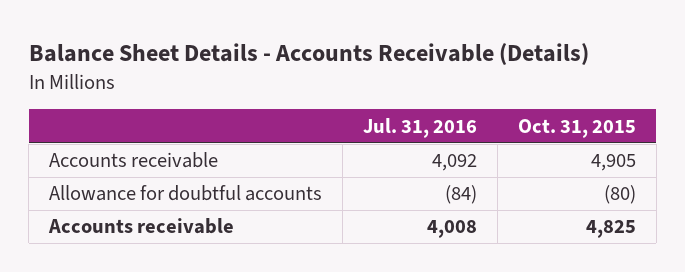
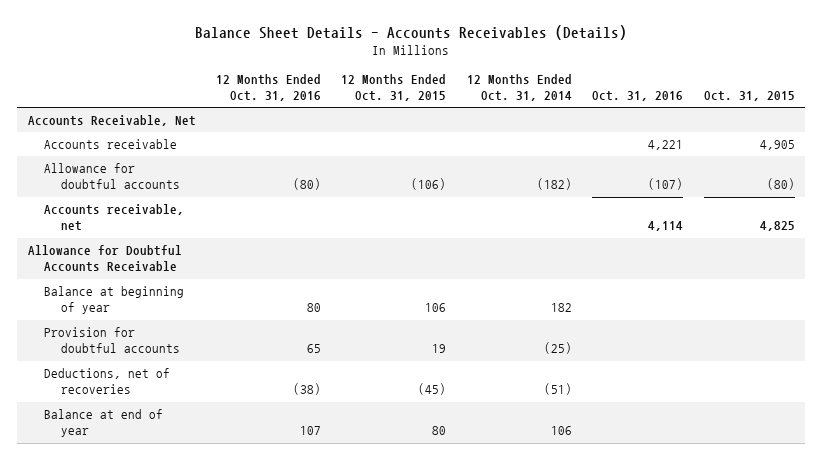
- Balance Sheet Details - Accounts Receivable (Details)
+ Balance Sheet Details - Accounts Receivables (Details)
- | Jul. 31, 2016 | Oct. 31, 2015
+ | 12 Months Ended Oct. 31, 2016 | 12 Months Ended Oct. 31, 2015 | 12 Months Ended Oct. 31, 2014 | Oct. 31, 2016 | Oct. 31, 2015
+ Accounts Receivable, Net
- Accounts receivable | 4,008 | 4,825
+ Accounts receivable, net | | | | 4,114 | 4,825
+ Allowance for Doubtful Accounts Receivable
+ Balance at beginning of year | 80 | 106 | 182 | |
+ Provision for doubtful accounts | 65 | 19 | (25) | |
+ Deductions, net of recoveries | (38) | (45) | (51) | |
+ Balance at end of year | 107 | 80 | 106 | |

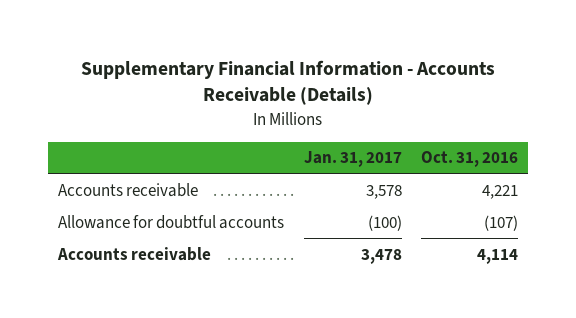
- Balance Sheet Details - Accounts Receivables (Details)
+ Supplementary Financial Information - Accounts Receivable (Details)
- | 12 Months Ended Oct. 31, 2016 | 12 Months Ended Oct. 31, 2015 | 12 Months Ended Oct. 31, 2014 | Oct. 31, 2016 | Oct. 31, 2015
+ | Jan. 31, 2017 | Oct. 31, 2016
- Accounts Receivable, Net
- Accounts receivable, net | | | | 4,114 | 4,825
- Allowance for Doubtful Accounts Receivable
- Balance at beginning of year | 80 | 106 | 182 | |
- Provision for doubtful accounts | 65 | 19 | (25) | |
- Deductions, net of recoveries | (38) | (45) | (51) | |
- Balance at end of year | 107 | 80 | 106 | |
+ Accounts receivable | 3,478 | 4,114

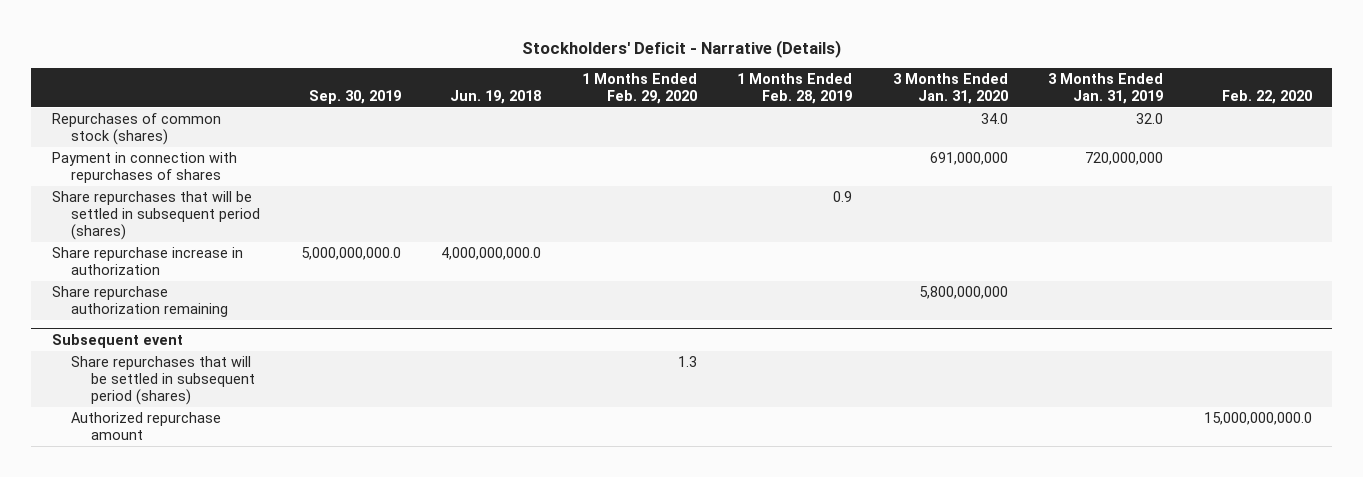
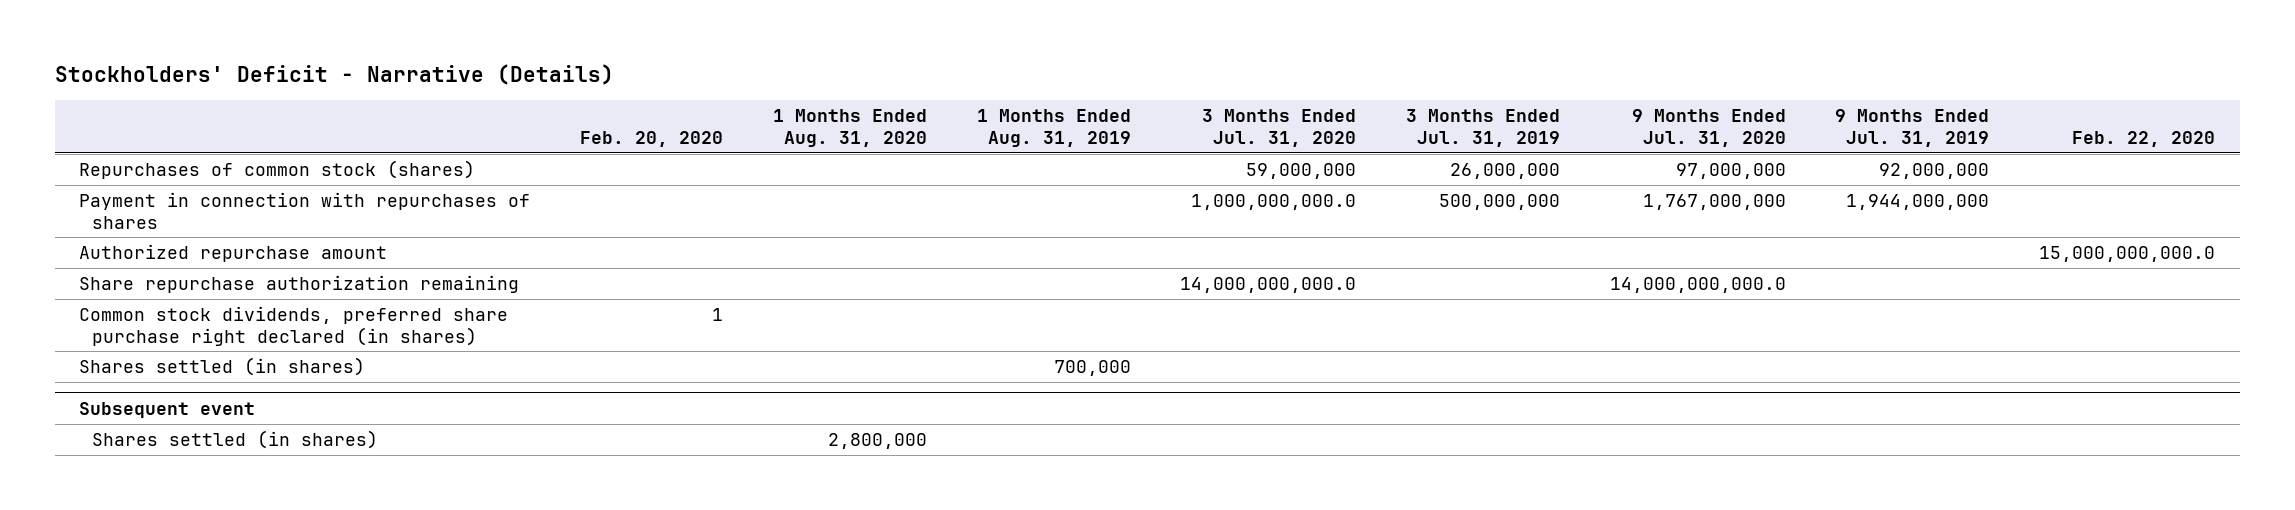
- | Sep. 30, 2019 | Jun. 19, 2018 | 1 Months Ended Feb. 29, 2020 | 1 Months Ended Feb. 28, 2019 | 3 Months Ended Jan. 31, 2020 | 3 Months Ended Jan. 31, 2019 | Feb. 22, 2020
+ | Feb. 20, 2020 | 1 Months Ended Aug. 31, 2020 | 1 Months Ended Aug. 31, 2019 | 3 Months Ended Jul. 31, 2020 | 3 Months Ended Jul. 31, 2019 | 9 Months Ended Jul. 31, 2020 | 9 Months Ended Jul. 31, 2019 | Feb. 22, 2020
- Share repurchases that will be settled in subsequent period (shares) | | | | 0.9 | | |
- Share repurchase increase in authorization | 5,000,000,000.0 | 4,000,000,000.0 | | | | |
+ Authorized repurchase amount | | | | | | | | 15,000,000,000.0
+ Common stock dividends, preferred share purchase right declared (in shares) | 1 | | | | | | |
+ Shares settled (in shares) | | | 700,000 | | | | |
@ Subsequent event
- Share repurchases that will be settled in subsequent period (shares) | | | 1.3 | | | |
- Authorized repurchase amount | | | | | | | 15,000,000,000.0
+ Shares settled (in shares) | | 2,800,000 | | | | | |

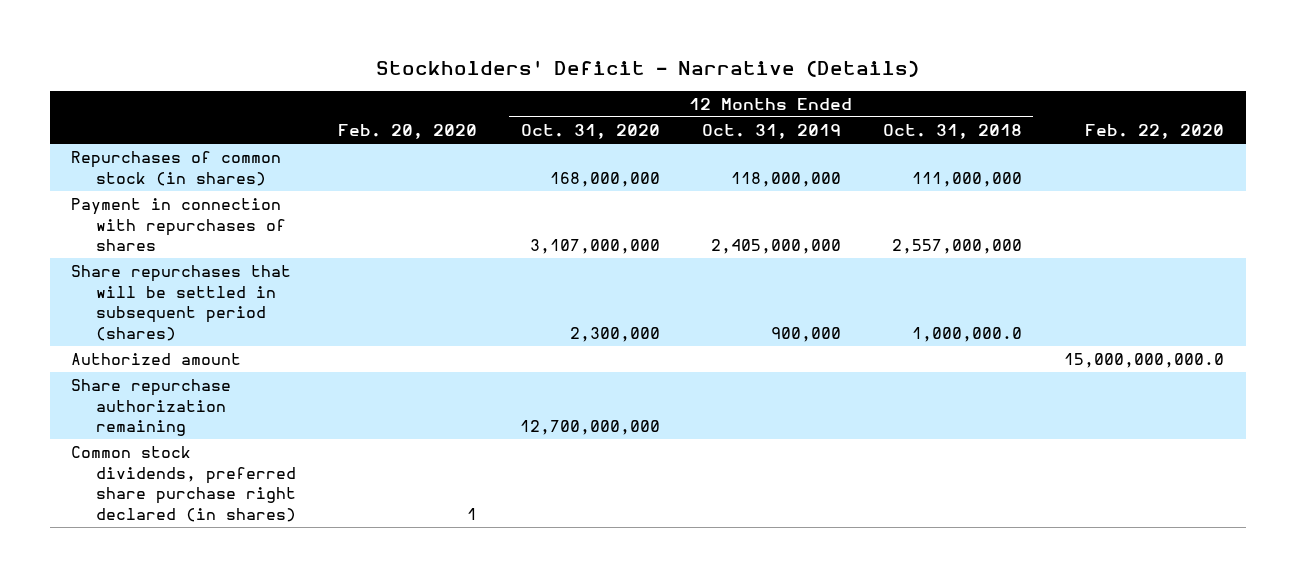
- | Feb. 20, 2020 | 1 Months Ended Aug. 31, 2020 | 1 Months Ended Aug. 31, 2019 | 3 Months Ended Jul. 31, 2020 | 3 Months Ended Jul. 31, 2019 | 9 Months Ended Jul. 31, 2020 | 9 Months Ended Jul. 31, 2019 | Feb. 22, 2020
+ | Feb. 20, 2020 | 12 Months Ended Oct. 31, 2020 | 12 Months Ended Oct. 31, 2019 | 12 Months Ended Oct. 31, 2018 | Feb. 22, 2020
- Repurchases of common stock (shares) | | | | 59,000,000 | 26,000,000 | 97,000,000 | 92,000,000 |
+ Repurchases of common stock (in shares) | | 168,000,000 | 118,000,000 | 111,000,000 |
- Authorized repurchase amount | | | | | | | | 15,000,000,000.0
+ Share repurchases that will be settled in subsequent period (shares) | | 2,300,000 | 900,000 | 1,000,000.0 |
+ Authorized amount | | | | | 15,000,000,000.0
- Shares settled (in shares) | | | 700,000 | | | | |
- Subsequent event
- Shares settled (in shares) | | 2,800,000 | | | | | |

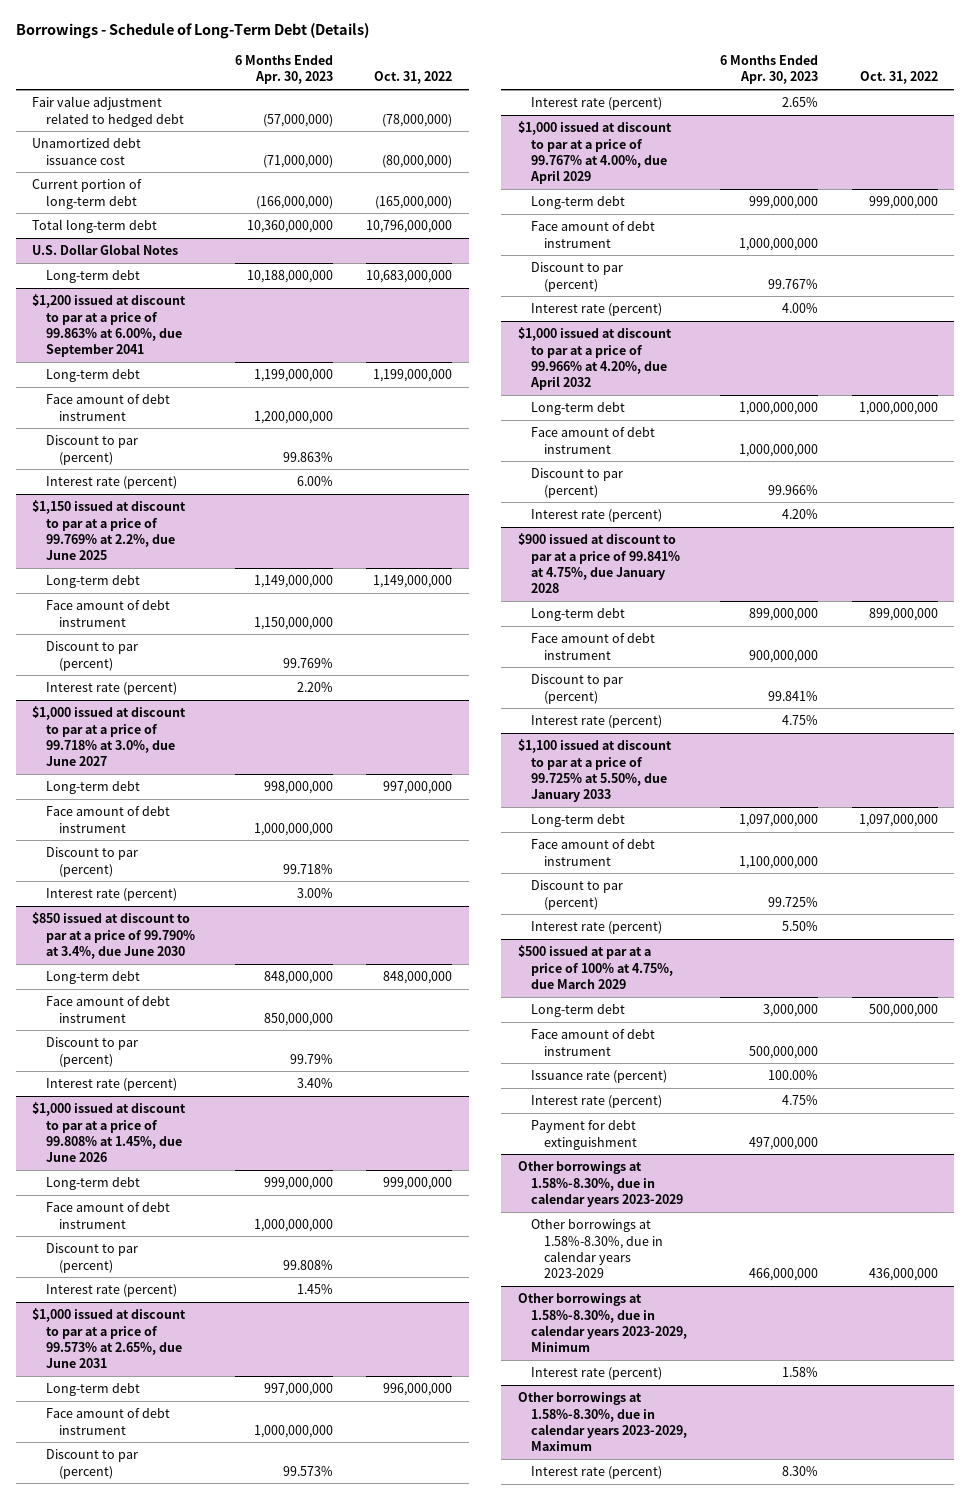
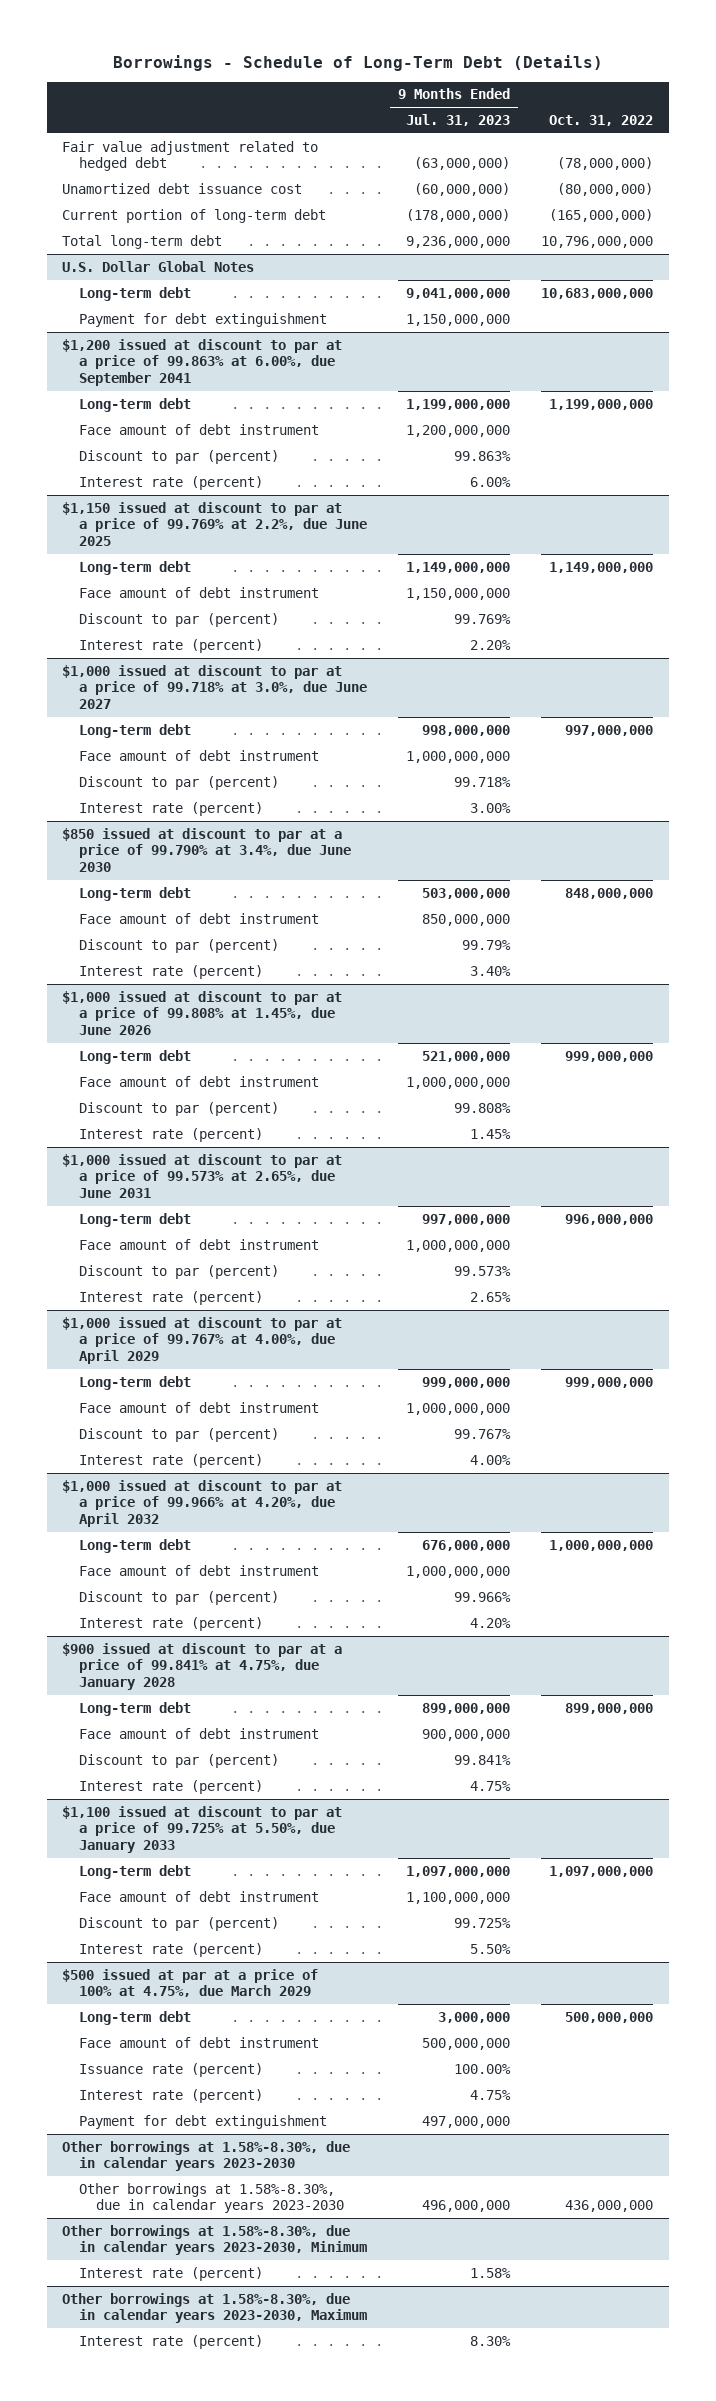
- | 6 Months Ended Apr. 30, 2023 | Oct. 31, 2022
+ | 9 Months Ended Jul. 31, 2023 | Oct. 31, 2022
@ U.S. Dollar Global Notes
+ Payment for debt extinguishment | 1,150,000,000 |
- Other borrowings at 1.58%-8.30%, due in calendar years 2023-2029
- Other borrowings at 1.58%-8.30%, due in calendar years 2023-2029 | 466,000,000 | 436,000,000
- Other borrowings at 1.58%-8.30%, due in calendar years 2023-2029, Minimum
+ Other borrowings at 1.58%-8.30%, due in calendar years 2023-2030
+ Other borrowings at 1.58%-8.30%, due in calendar years 2023-2030 | 496,000,000 | 436,000,000
+ Other borrowings at 1.58%-8.30%, due in calendar years 2023-2030, Minimum
- Other borrowings at 1.58%-8.30%, due in calendar years 2023-2029, Maximum
+ Other borrowings at 1.58%-8.30%, due in calendar years 2023-2030, Maximum

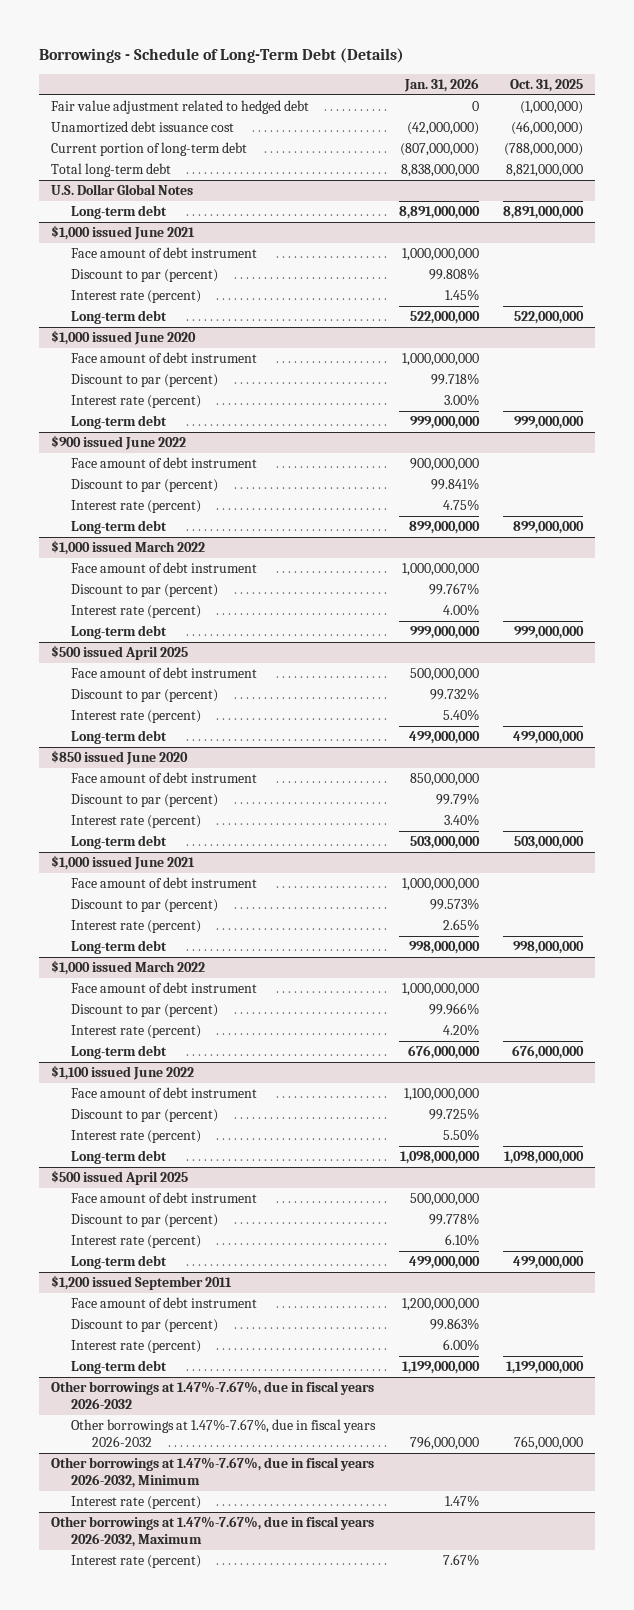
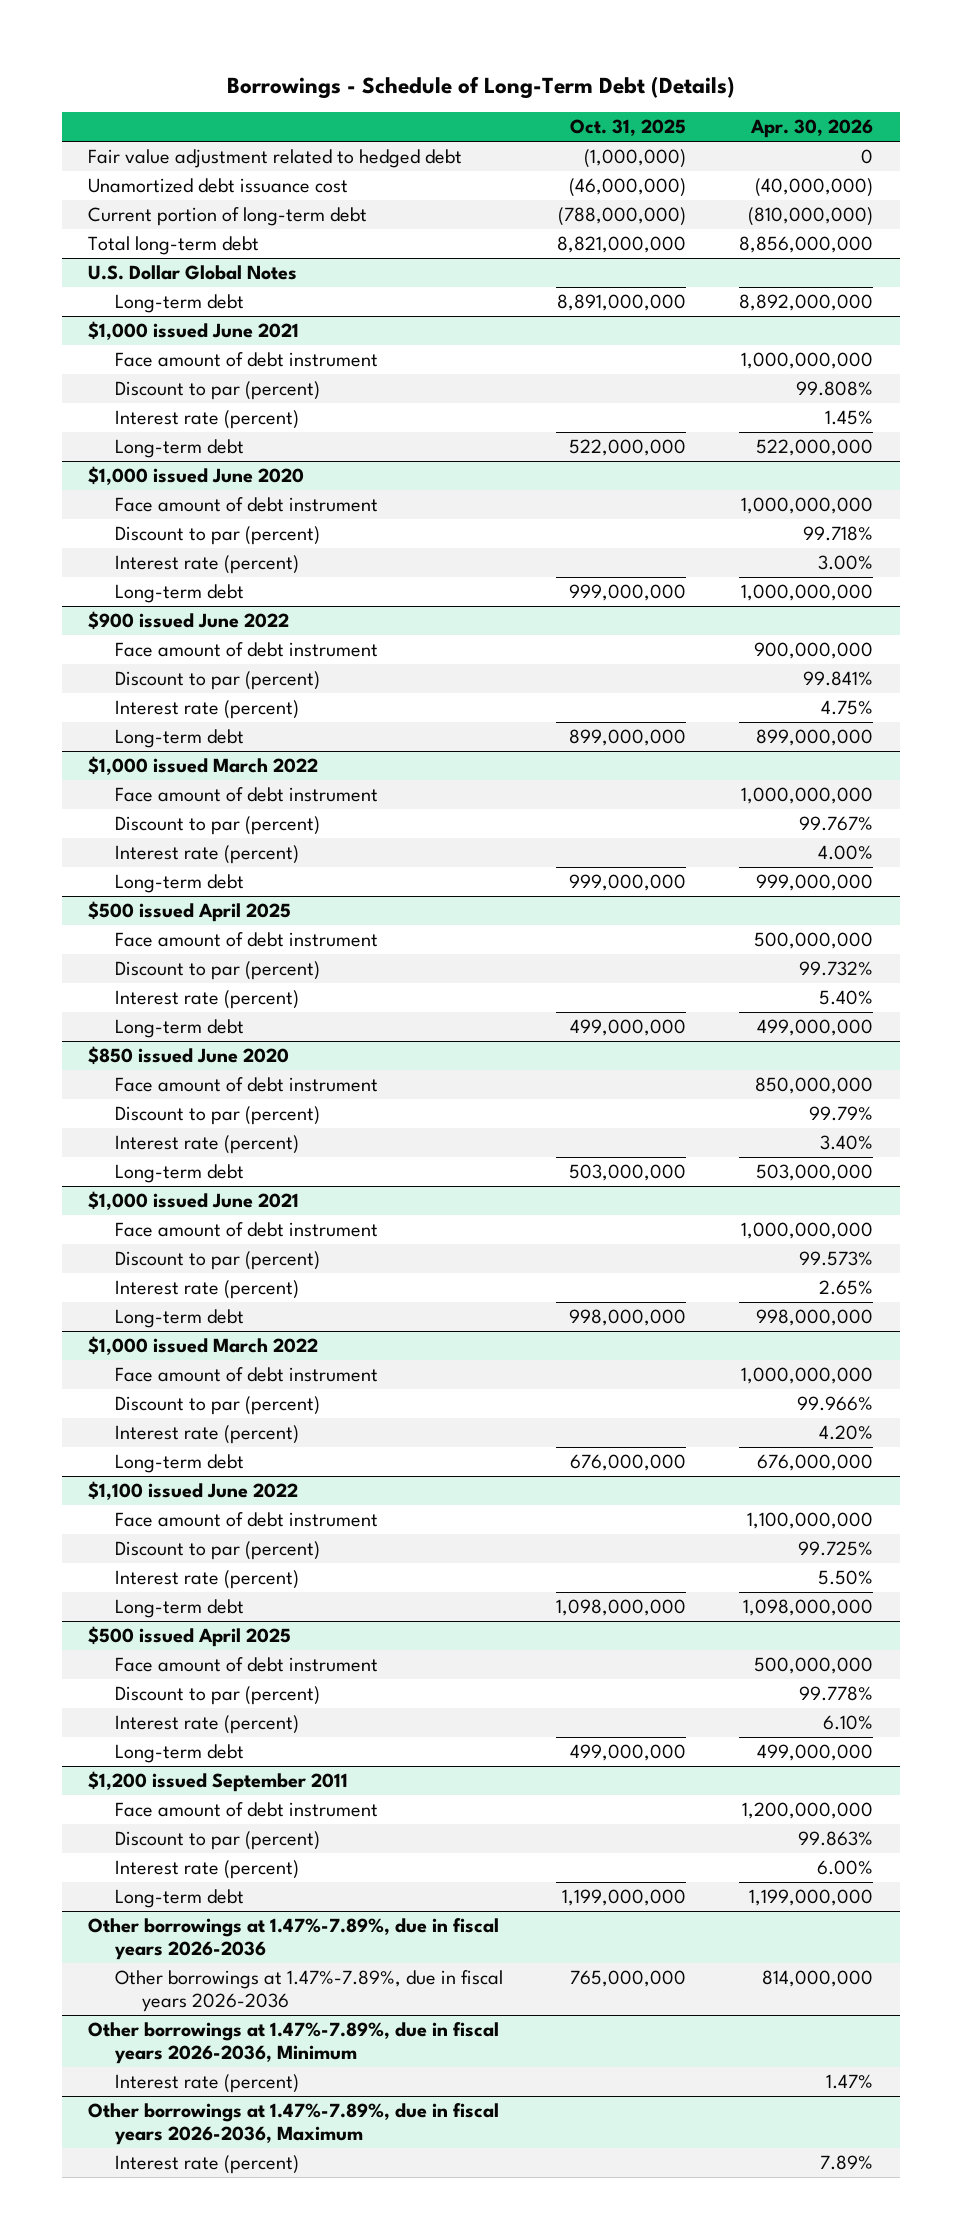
- | Jan. 31, 2026 | Oct. 31, 2025
+ | Oct. 31, 2025 | Apr. 30, 2026
- Other borrowings at 1.47%-7.67%, due in fiscal years 2026-2032
- Other borrowings at 1.47%-7.67%, due in fiscal years 2026-2032 | 796,000,000 | 765,000,000
- Other borrowings at 1.47%-7.67%, due in fiscal years 2026-2032, Minimum
+ Other borrowings at 1.47%-7.89%, due in fiscal years 2026-2036
+ Other borrowings at 1.47%-7.89%, due in fiscal years 2026-2036 | 765,000,000 | 814,000,000
+ Other borrowings at 1.47%-7.89%, due in fiscal years 2026-2036, Minimum
- Other borrowings at 1.47%-7.67%, due in fiscal years 2026-2032, Maximum
+ Other borrowings at 1.47%-7.89%, due in fiscal years 2026-2036, Maximum

